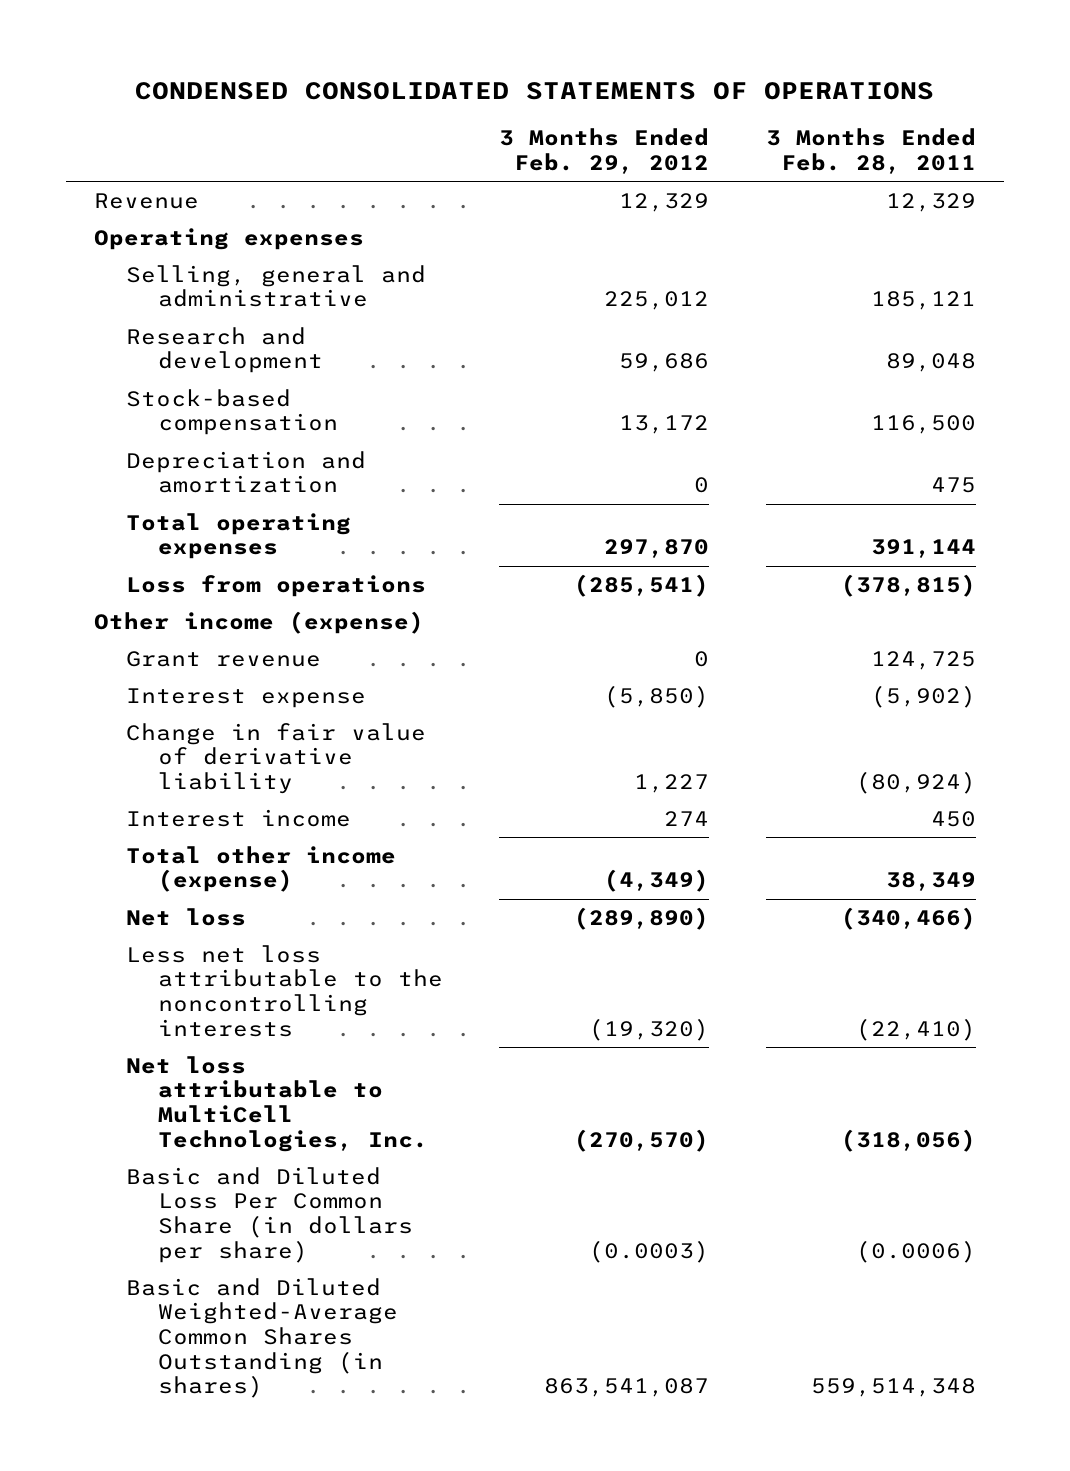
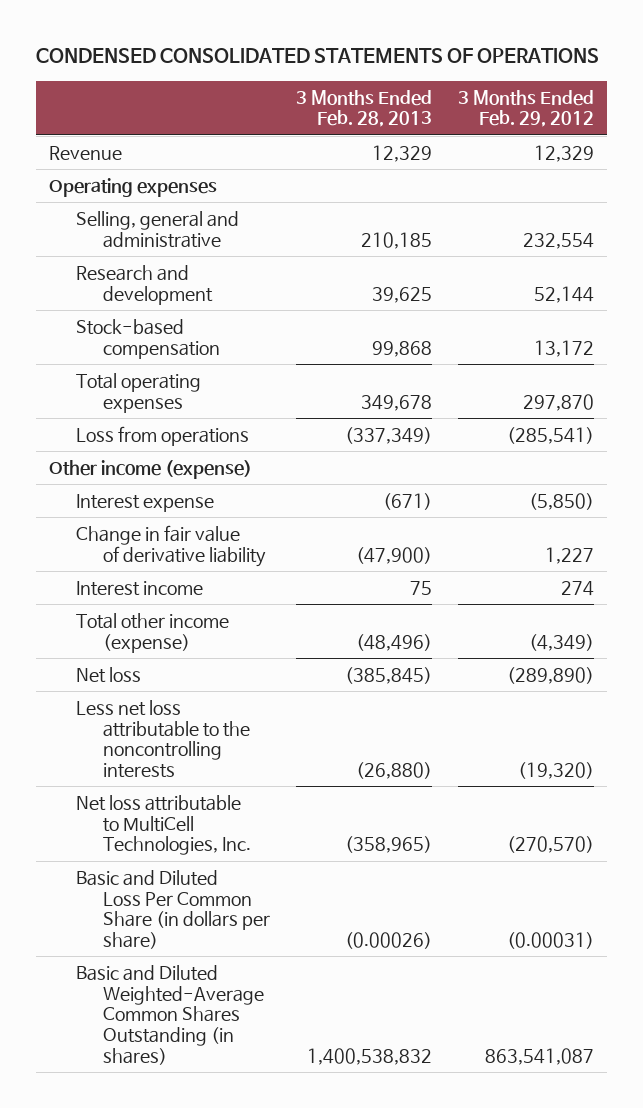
- | 3 Months Ended Feb. 29, 2012 | 3 Months Ended Feb. 28, 2011
+ | 3 Months Ended Feb. 28, 2013 | 3 Months Ended Feb. 29, 2012
- Selling, general and administrative | 225,012 | 185,121
- Research and development | 59,686 | 89,048
+ Selling, general and administrative | 210,185 | 232,554
+ Research and development | 39,625 | 52,144
- Depreciation and amortization | 0 | 475
- Grant revenue | 0 | 124,725
- Basic and Diluted Loss Per Common Share (in dollars per share) | (0.0003) | (0.0006)
+ Basic and Diluted Loss Per Common Share (in dollars per share) | (0.00026) | (0.00031)

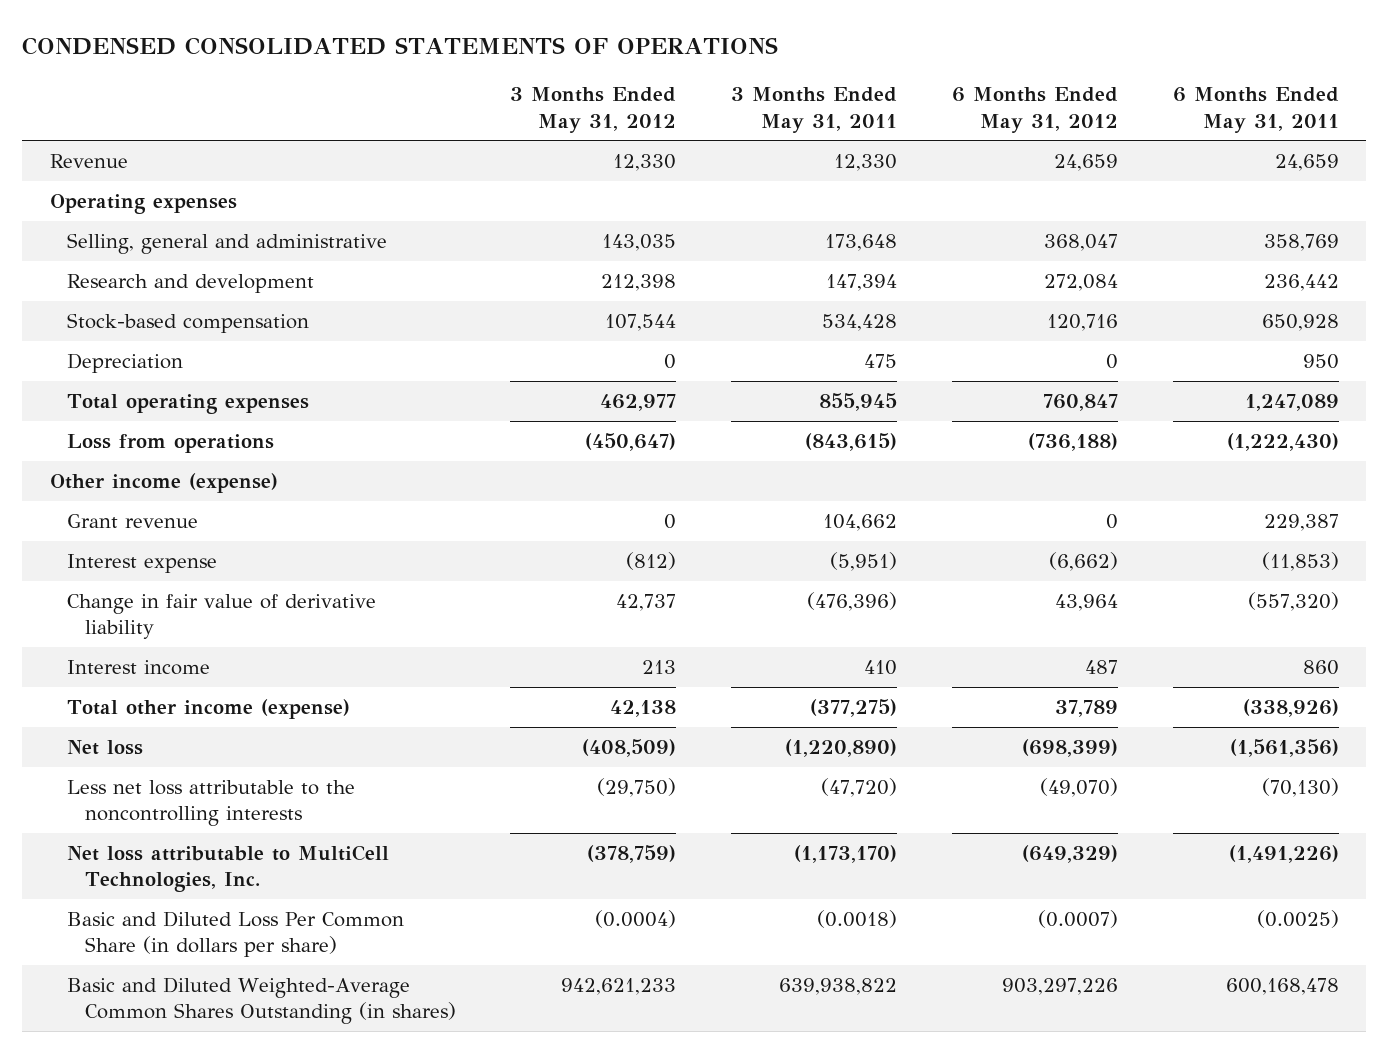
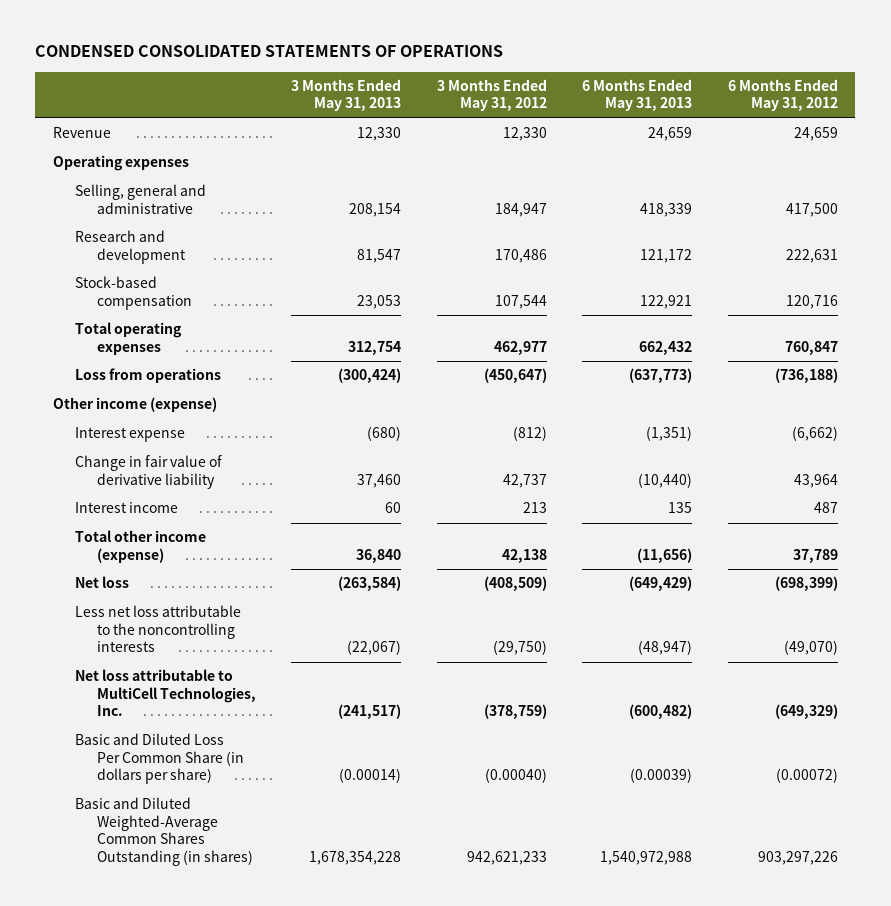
- | 3 Months Ended May 31, 2012 | 3 Months Ended May 31, 2011 | 6 Months Ended May 31, 2012 | 6 Months Ended May 31, 2011
+ | 3 Months Ended May 31, 2013 | 3 Months Ended May 31, 2012 | 6 Months Ended May 31, 2013 | 6 Months Ended May 31, 2012
- Selling, general and administrative | 143,035 | 173,648 | 368,047 | 358,769
- Research and development | 212,398 | 147,394 | 272,084 | 236,442
+ Selling, general and administrative | 208,154 | 184,947 | 418,339 | 417,500
+ Research and development | 81,547 | 170,486 | 121,172 | 222,631
- Depreciation | 0 | 475 | 0 | 950
- Grant revenue | 0 | 104,662 | 0 | 229,387
- Basic and Diluted Loss Per Common Share (in dollars per share) | (0.0004) | (0.0018) | (0.0007) | (0.0025)
+ Basic and Diluted Loss Per Common Share (in dollars per share) | (0.00014) | (0.00040) | (0.00039) | (0.00072)

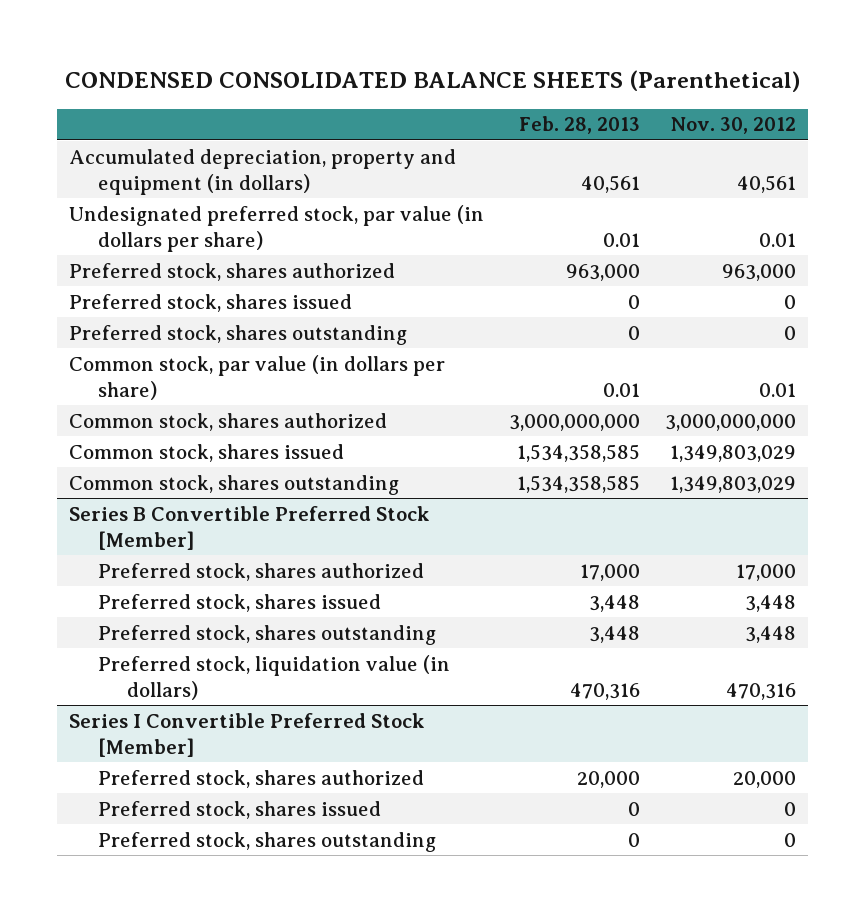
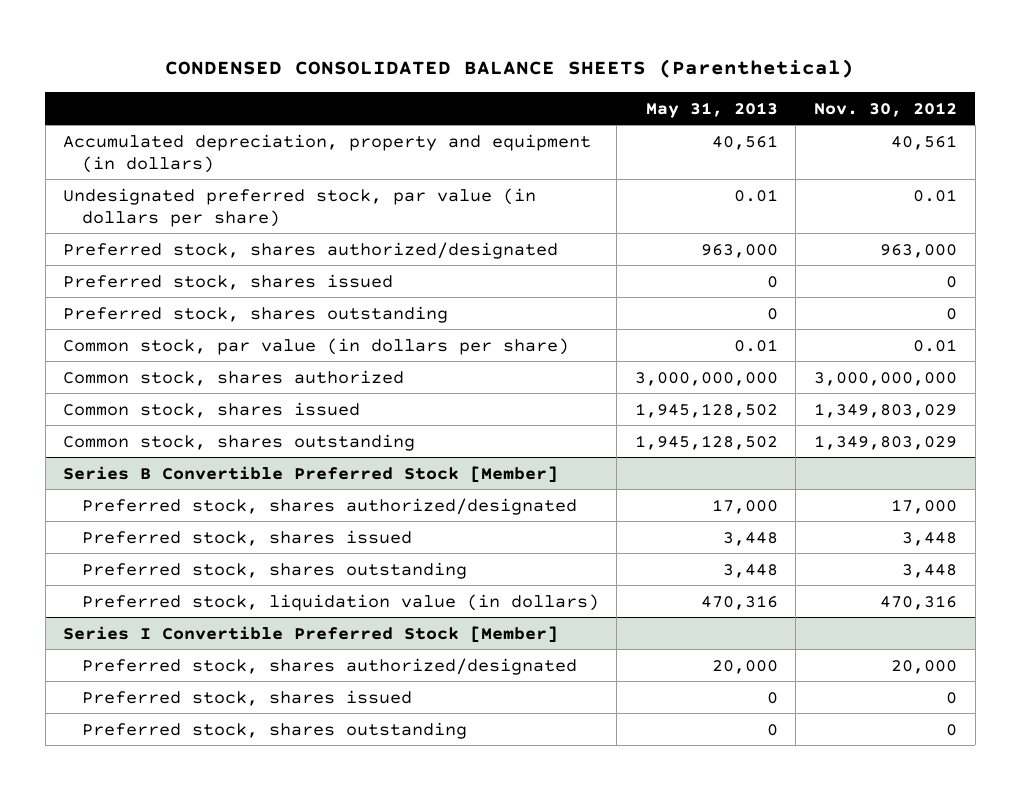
- | Feb. 28, 2013 | Nov. 30, 2012
+ | May 31, 2013 | Nov. 30, 2012
- Preferred stock, shares authorized | 963,000 | 963,000
+ Preferred stock, shares authorized/designated | 963,000 | 963,000
@ Series B Convertible Preferred Stock [Member]
- Preferred stock, shares authorized | 17,000 | 17,000
+ Preferred stock, shares authorized/designated | 17,000 | 17,000
@ Series I Convertible Preferred Stock [Member]
- Preferred stock, shares authorized | 20,000 | 20,000
+ Preferred stock, shares authorized/designated | 20,000 | 20,000

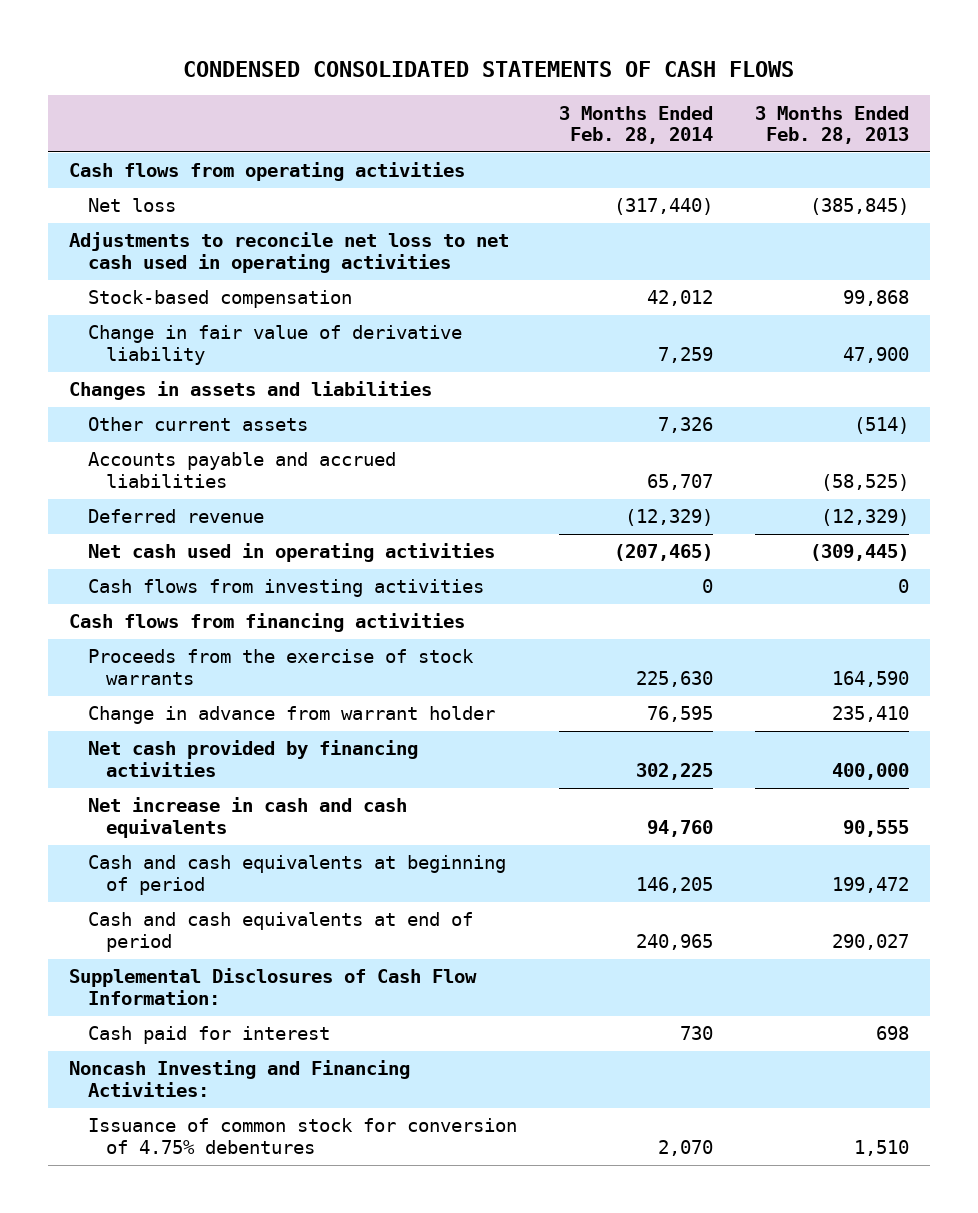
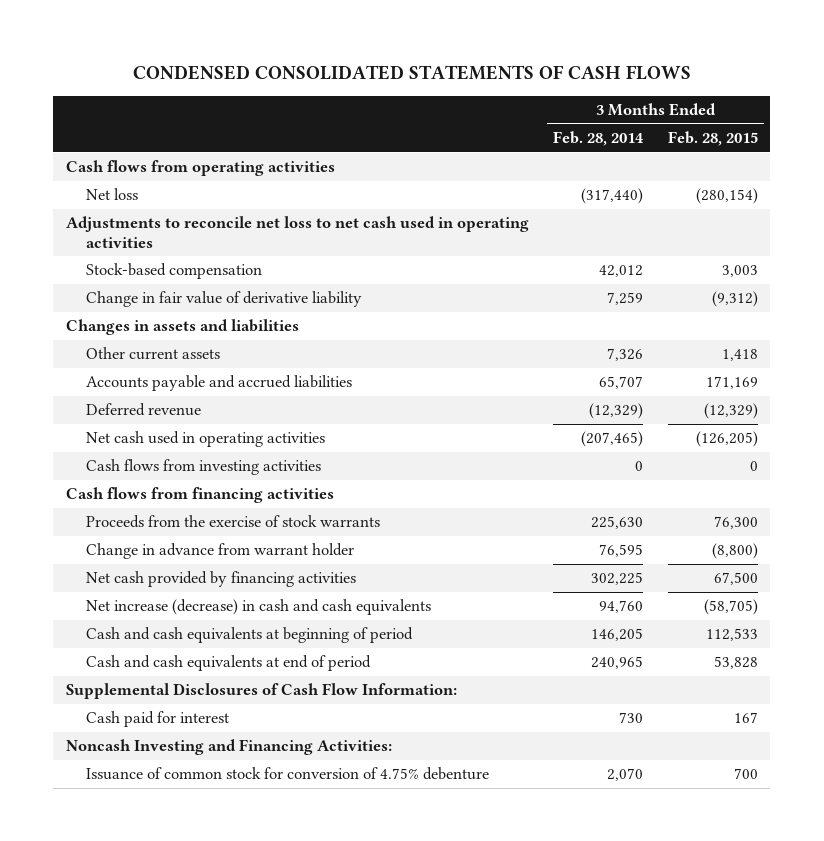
- | 3 Months Ended Feb. 28, 2014 | 3 Months Ended Feb. 28, 2013
+ | 3 Months Ended Feb. 28, 2014 | 3 Months Ended Feb. 28, 2015
- Net increase in cash and cash equivalents | 94,760 | 90,555
+ Net increase (decrease) in cash and cash equivalents | 94,760 | (58,705)
- Issuance of common stock for conversion of 4.75% debentures | 2,070 | 1,510
+ Issuance of common stock for conversion of 4.75% debenture | 2,070 | 700

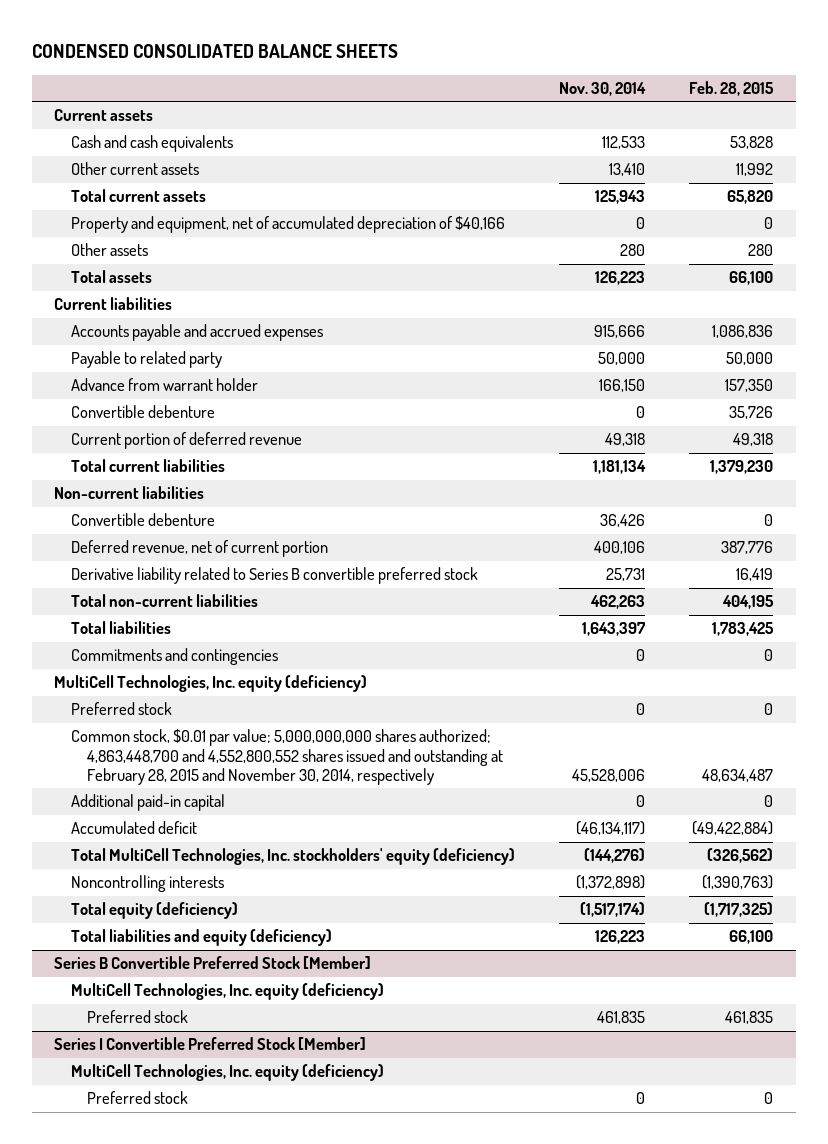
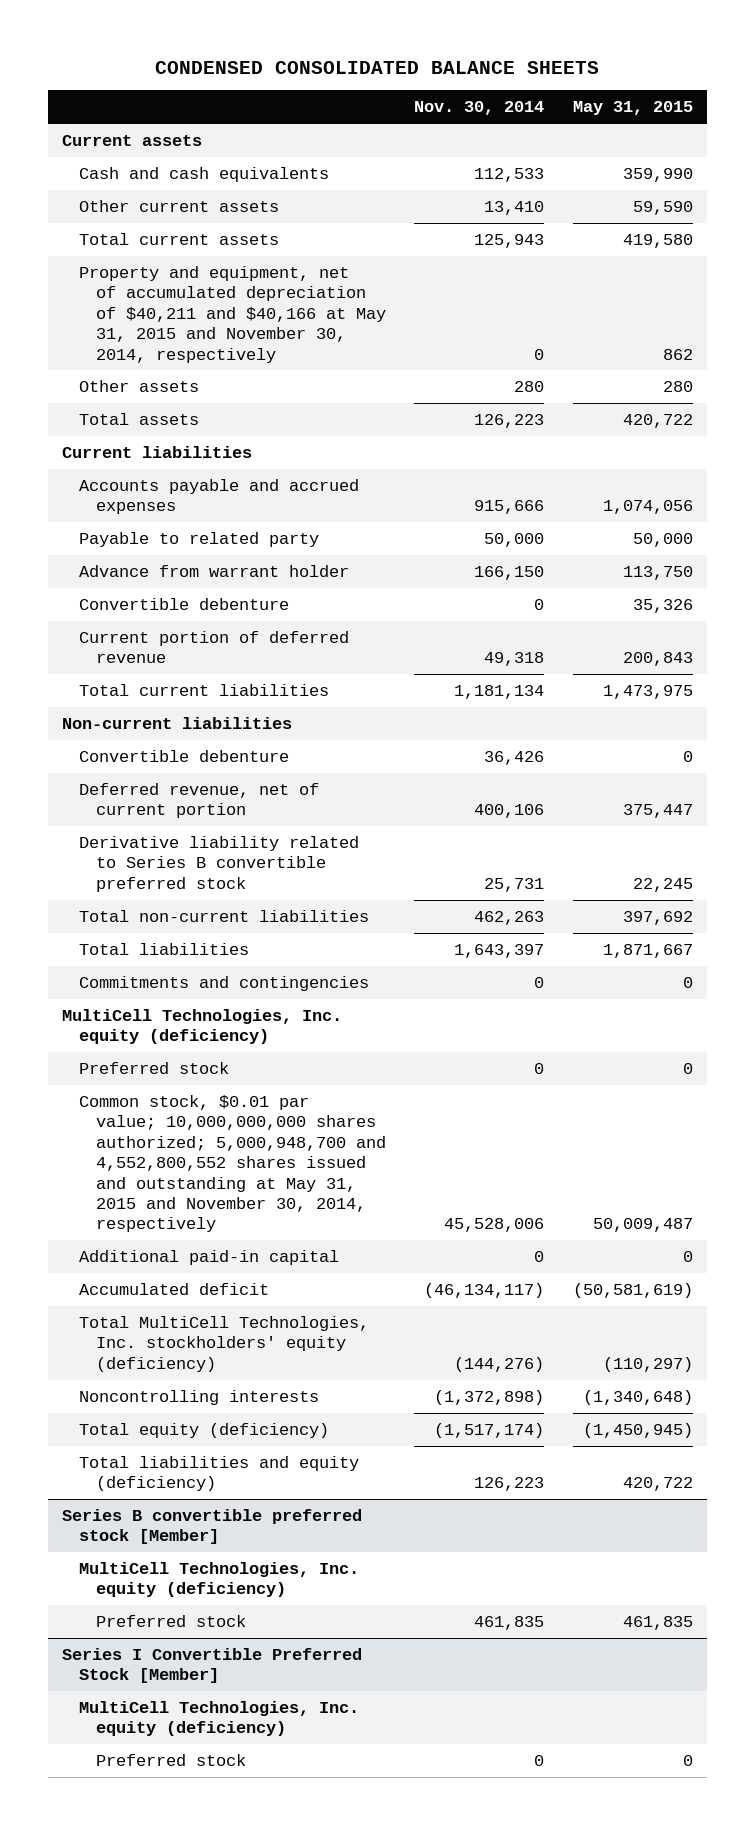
- | Nov. 30, 2014 | Feb. 28, 2015
+ | Nov. 30, 2014 | May 31, 2015
- Property and equipment, net of accumulated depreciation of $40,166 | 0 | 0
+ Property and equipment, net of accumulated depreciation of $40,211 and $40,166 at May 31, 2015 and November 30, 2014, respectively | 0 | 862
- Common stock, $0.01 par value; 5,000,000,000 shares authorized; 4,863,448,700 and 4,552,800,552 shares issued and outstanding at February 28, 2015 and November 30, 2014, respectively | 45,528,006 | 48,634,487
+ Common stock, $0.01 par value; 10,000,000,000 shares authorized; 5,000,948,700 and 4,552,800,552 shares issued and outstanding at May 31, 2015 and November 30, 2014, respectively | 45,528,006 | 50,009,487
- Series B Convertible Preferred Stock [Member]
+ Series B convertible preferred stock [Member]

